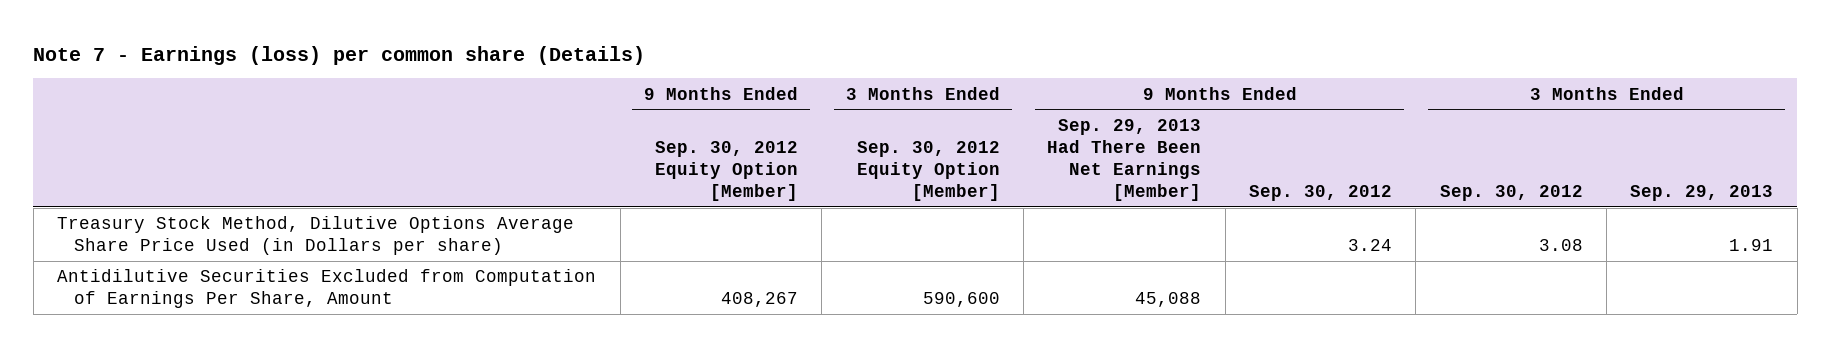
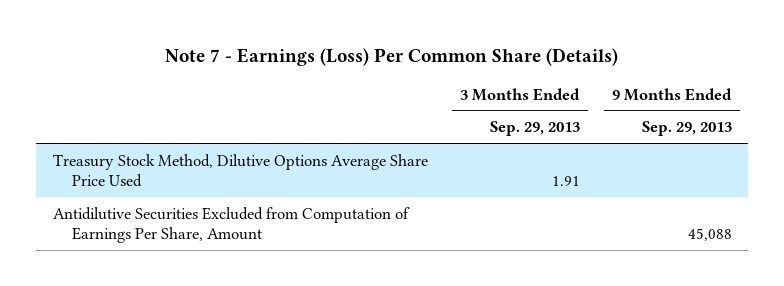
- Note 7 - Earnings (loss) per common share (Details)
+ Note 7 - Earnings (Loss) Per Common Share (Details)
- | 9 Months Ended Sep. 30, 2012 Equity Option [Member] | 3 Months Ended Sep. 30, 2012 Equity Option [Member] | 9 Months Ended Sep. 29, 2013 Had There Been Net Earnings [Member] | 9 Months Ended Sep. 30, 2012 | 3 Months Ended Sep. 30, 2012 | 3 Months Ended Sep. 29, 2013
+ | 3 Months Ended Sep. 29, 2013 | 9 Months Ended Sep. 29, 2013
- Treasury Stock Method, Dilutive Options Average Share Price Used (in Dollars per share) | | | | 3.24 | 3.08 | 1.91
+ Treasury Stock Method, Dilutive Options Average Share Price Used | 1.91 |

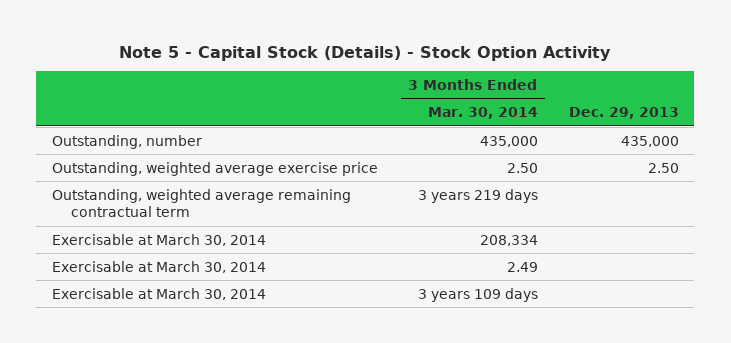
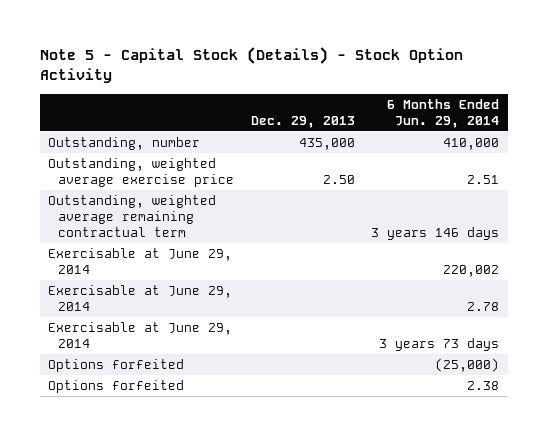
- | 3 Months Ended Mar. 30, 2014 | Dec. 29, 2013
+ | Dec. 29, 2013 | 6 Months Ended Jun. 29, 2014
- Exercisable at March 30, 2014 | 208,334 |
- Exercisable at March 30, 2014 | 2.49 |
- Exercisable at March 30, 2014 | 3 years 109 days |
+ Exercisable at June 29, 2014 | | 220,002
+ Exercisable at June 29, 2014 | | 2.78
+ Exercisable at June 29, 2014 | | 3 years 73 days
+ Options forfeited | | (25,000)
+ Options forfeited | | 2.38

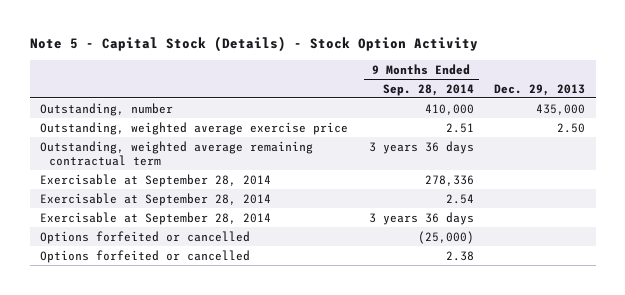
- | Dec. 29, 2013 | 6 Months Ended Jun. 29, 2014
+ | 9 Months Ended Sep. 28, 2014 | Dec. 29, 2013
- Exercisable at June 29, 2014 | | 220,002
- Exercisable at June 29, 2014 | | 2.78
- Exercisable at June 29, 2014 | | 3 years 73 days
- Options forfeited | | (25,000)
- Options forfeited | | 2.38
+ Exercisable at September 28, 2014 | 278,336 |
+ Exercisable at September 28, 2014 | 2.54 |
+ Exercisable at September 28, 2014 | 3 years 36 days |
+ Options forfeited or cancelled | (25,000) |
+ Options forfeited or cancelled | 2.38 |

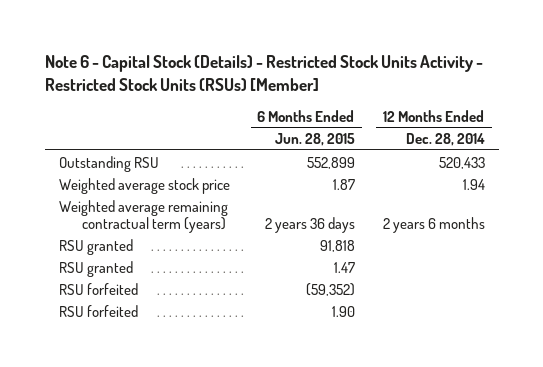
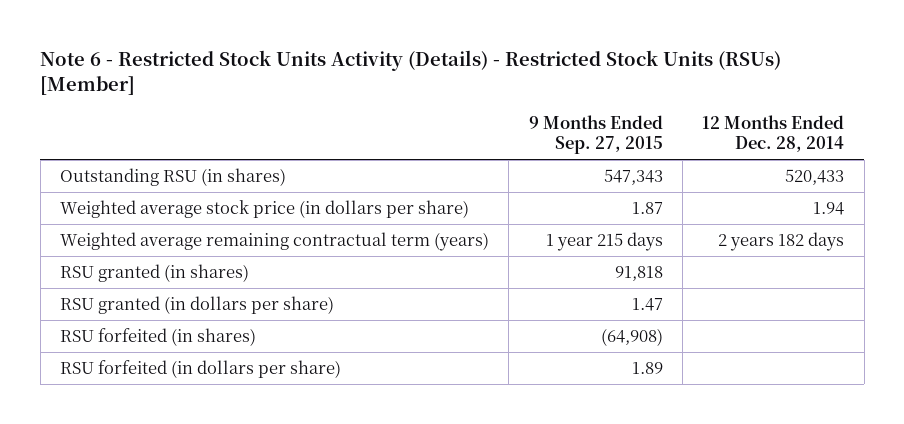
- Note 6 - Capital Stock (Details) - Restricted Stock Units Activity - Restricted Stock Units (RSUs) [Member]
+ Note 6 - Restricted Stock Units Activity (Details) - Restricted Stock Units (RSUs) [Member]
- | 6 Months Ended Jun. 28, 2015 | 12 Months Ended Dec. 28, 2014
+ | 9 Months Ended Sep. 27, 2015 | 12 Months Ended Dec. 28, 2014
- Outstanding RSU | 552,899 | 520,433
- Weighted average stock price | 1.87 | 1.94
- Weighted average remaining contractual term (years) | 2 years 36 days | 2 years 6 months
- RSU granted | 91,818 |
- RSU granted | 1.47 |
- RSU forfeited | (59,352) |
- RSU forfeited | 1.90 |
+ Outstanding RSU (in shares) | 547,343 | 520,433
+ Weighted average stock price (in dollars per share) | 1.87 | 1.94
+ Weighted average remaining contractual term (years) | 1 year 215 days | 2 years 182 days
+ RSU granted (in shares) | 91,818 |
+ RSU granted (in dollars per share) | 1.47 |
+ RSU forfeited (in shares) | (64,908) |
+ RSU forfeited (in dollars per share) | 1.89 |

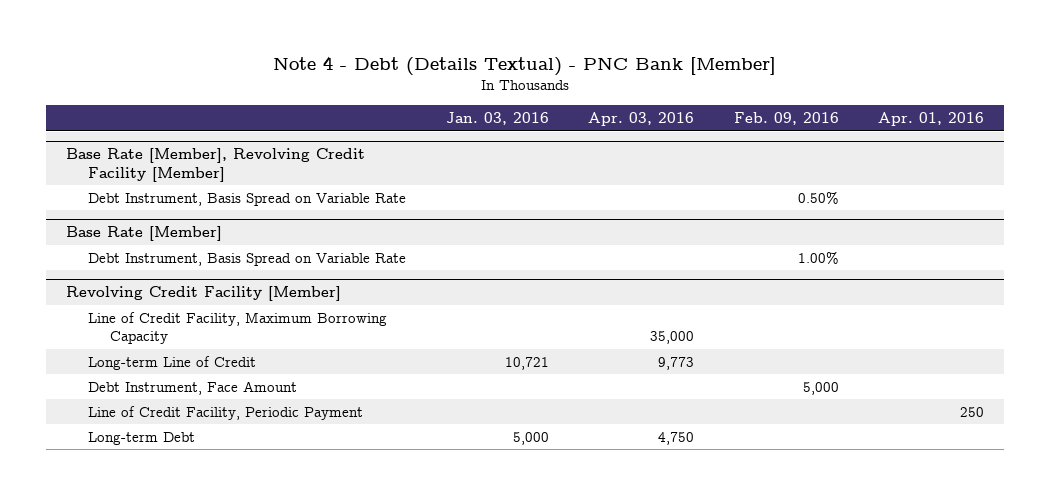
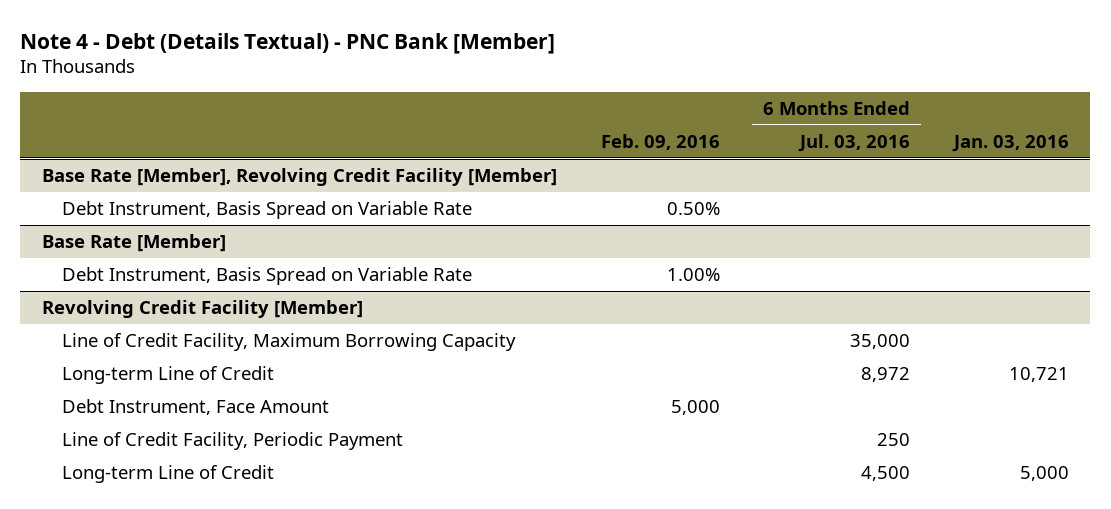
- | Jan. 03, 2016 | Apr. 03, 2016 | Feb. 09, 2016 | Apr. 01, 2016
+ | Feb. 09, 2016 | 6 Months Ended Jul. 03, 2016 | Jan. 03, 2016
@ Revolving Credit Facility [Member]
- Long-term Debt | 5,000 | 4,750 | |
+ Long-term Line of Credit | | 4,500 | 5,000

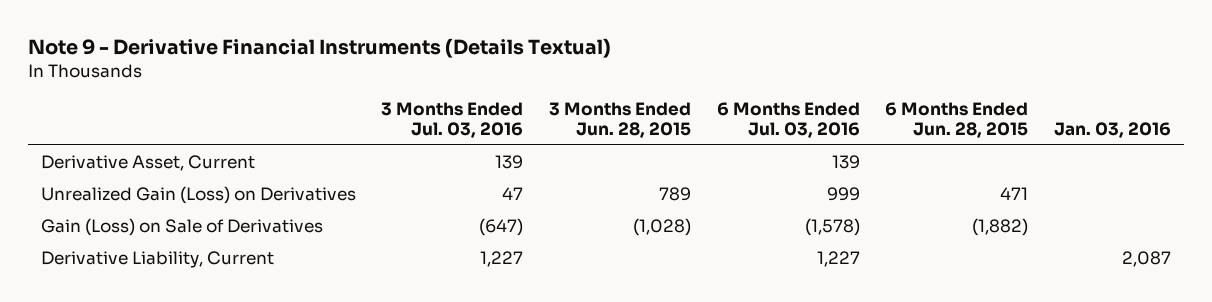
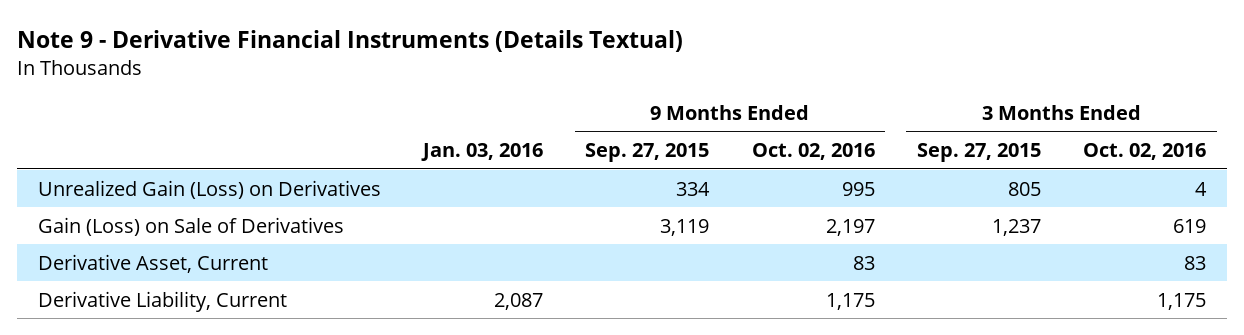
- | 3 Months Ended Jul. 03, 2016 | 3 Months Ended Jun. 28, 2015 | 6 Months Ended Jul. 03, 2016 | 6 Months Ended Jun. 28, 2015 | Jan. 03, 2016
+ | Jan. 03, 2016 | 9 Months Ended Sep. 27, 2015 | 9 Months Ended Oct. 02, 2016 | 3 Months Ended Sep. 27, 2015 | 3 Months Ended Oct. 02, 2016
moved down: Derivative Asset, Current | | | 83 | | 83

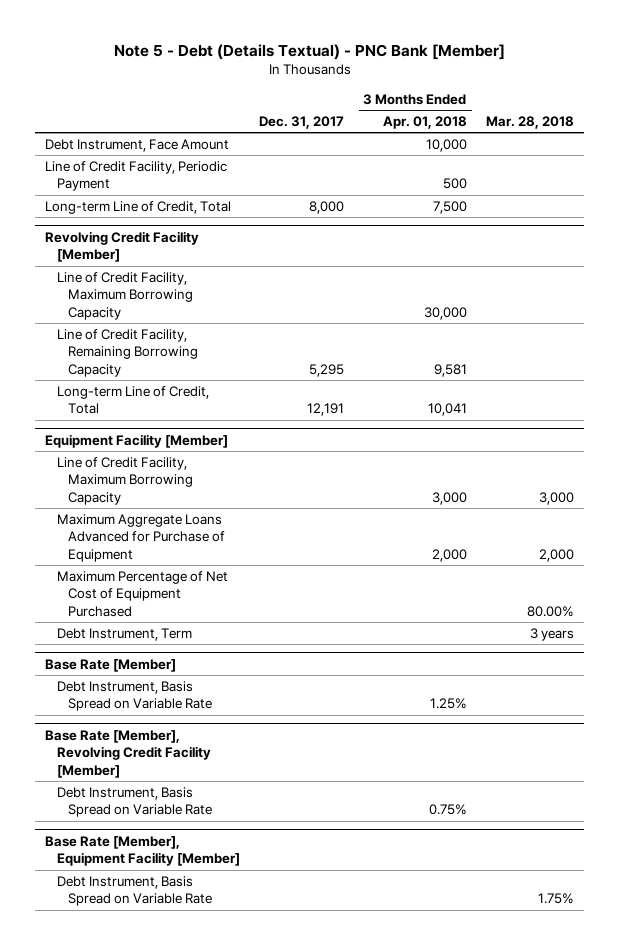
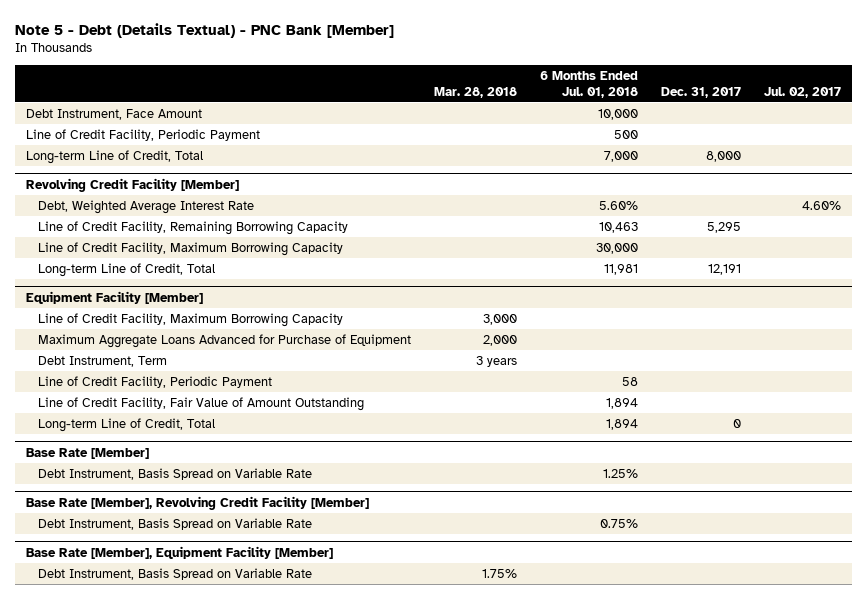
- | Dec. 31, 2017 | 3 Months Ended Apr. 01, 2018 | Mar. 28, 2018
+ | Mar. 28, 2018 | 6 Months Ended Jul. 01, 2018 | Dec. 31, 2017 | Jul. 02, 2017
@ Revolving Credit Facility [Member]
+ Debt, Weighted Average Interest Rate | | 5.60% | | 4.60%
moved down: Line of Credit Facility, Maximum Borrowing Capacity | | 30,000 | |
@ Equipment Facility [Member]
- Maximum Percentage of Net Cost of Equipment Purchased | | | 80.00%
+ Line of Credit Facility, Periodic Payment | | 58 | |
+ Line of Credit Facility, Fair Value of Amount Outstanding | | 1,894 | |
+ Long-term Line of Credit, Total | | 1,894 | 0 |

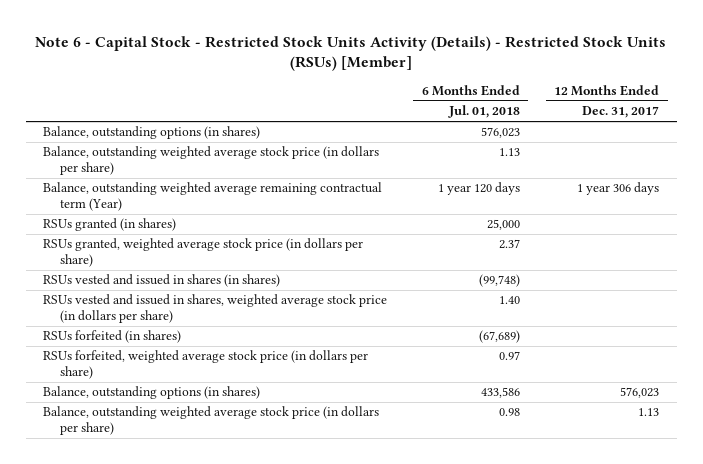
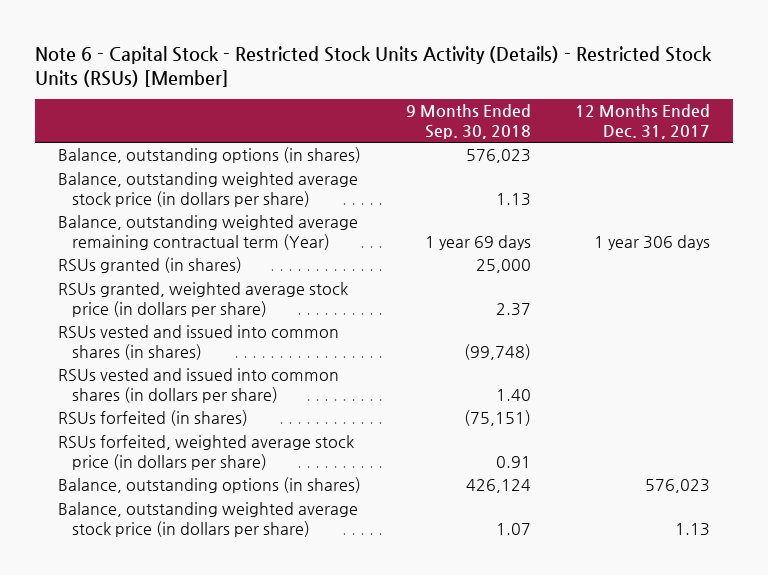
- | 6 Months Ended Jul. 01, 2018 | 12 Months Ended Dec. 31, 2017
+ | 9 Months Ended Sep. 30, 2018 | 12 Months Ended Dec. 31, 2017
- RSUs vested and issued in shares (in shares) | (99,748) |
- RSUs vested and issued in shares, weighted average stock price (in dollars per share) | 1.40 |
+ RSUs vested and issued into common shares (in shares) | (99,748) |
+ RSUs vested and issued into common shares (in dollars per share) | 1.40 |

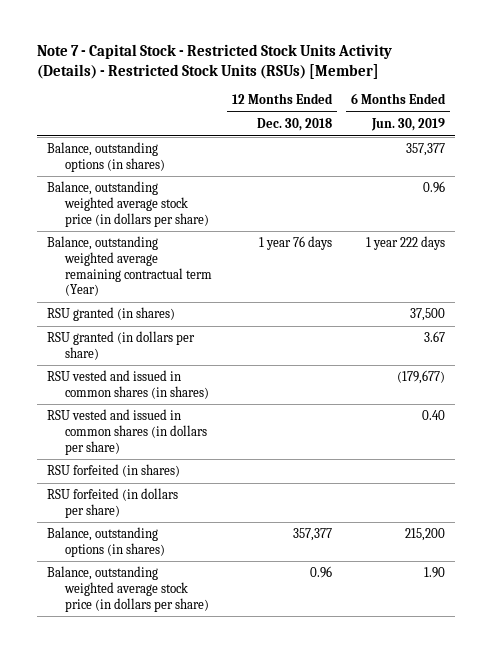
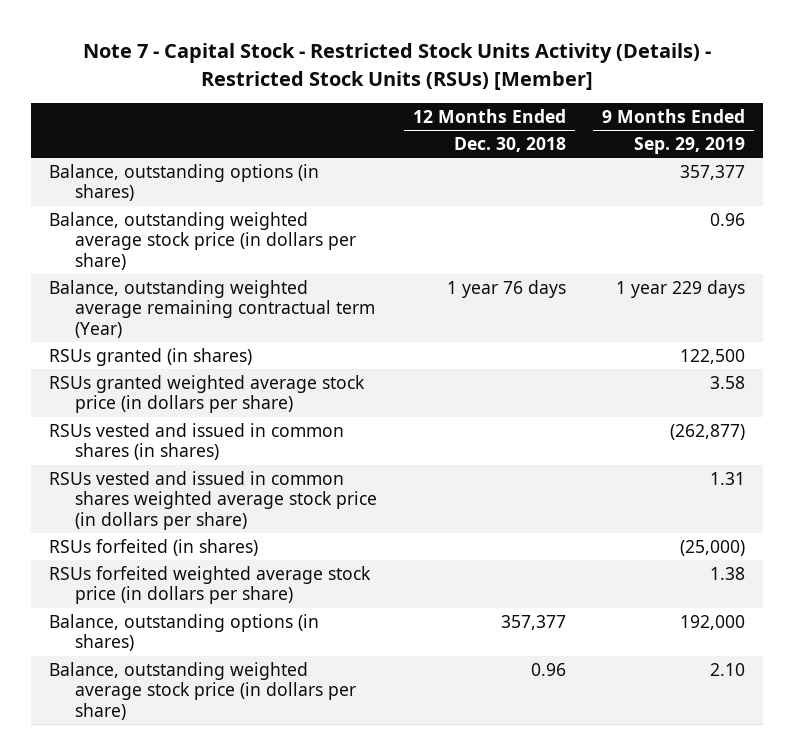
- | 12 Months Ended Dec. 30, 2018 | 6 Months Ended Jun. 30, 2019
+ | 12 Months Ended Dec. 30, 2018 | 9 Months Ended Sep. 29, 2019
- RSU granted (in shares) | | 37,500
- RSU granted (in dollars per share) | | 3.67
- RSU vested and issued in common shares (in shares) | | (179,677)
- RSU vested and issued in common shares (in dollars per share) | | 0.40
- RSU forfeited (in shares)
- RSU forfeited (in dollars per share)
+ RSUs granted (in shares) | | 122,500
+ RSUs granted weighted average stock price (in dollars per share) | | 3.58
+ RSUs vested and issued in common shares (in shares) | | (262,877)
+ RSUs vested and issued in common shares weighted average stock price (in dollars per share) | | 1.31
+ RSUs forfeited (in shares) | | (25,000)
+ RSUs forfeited weighted average stock price (in dollars per share) | | 1.38

